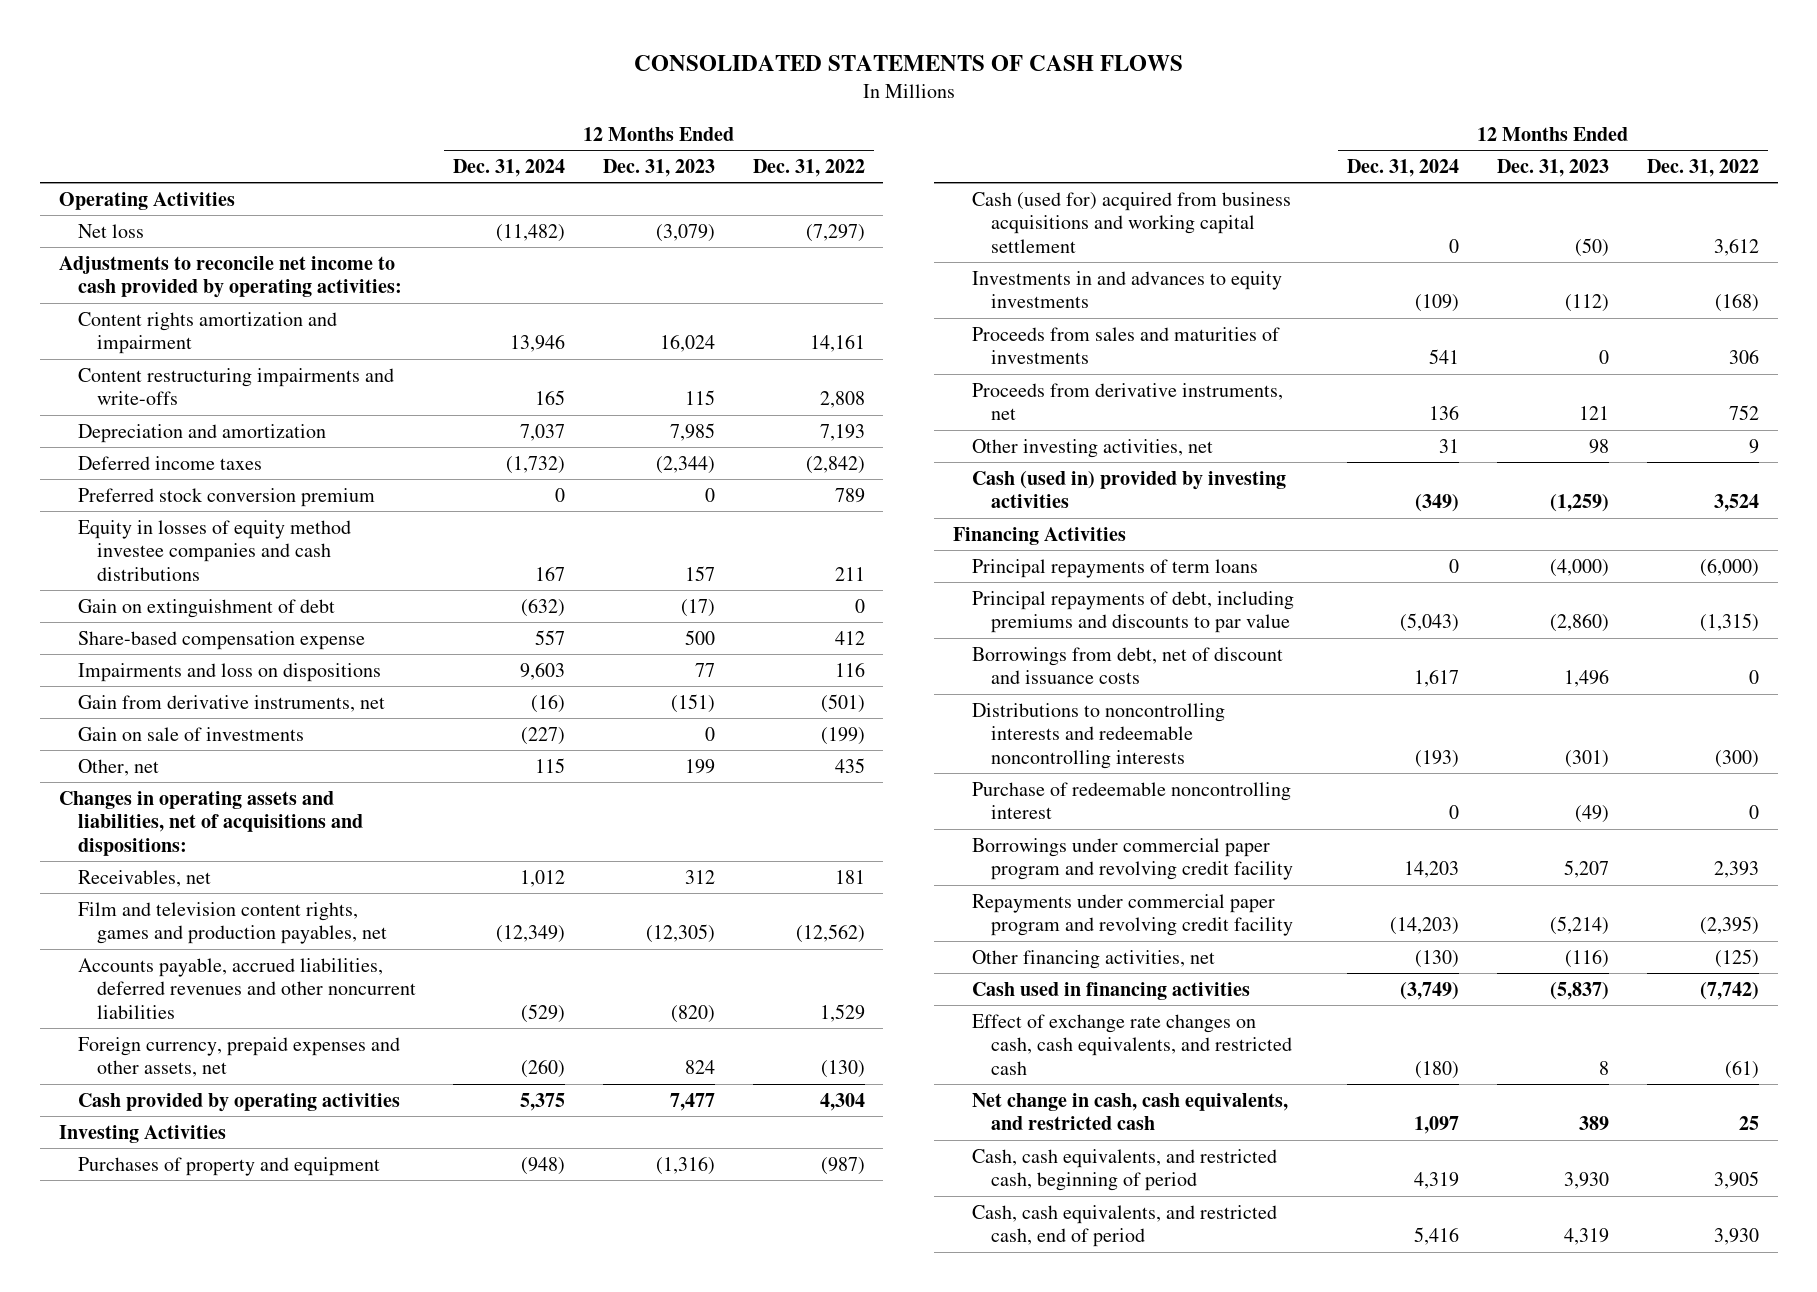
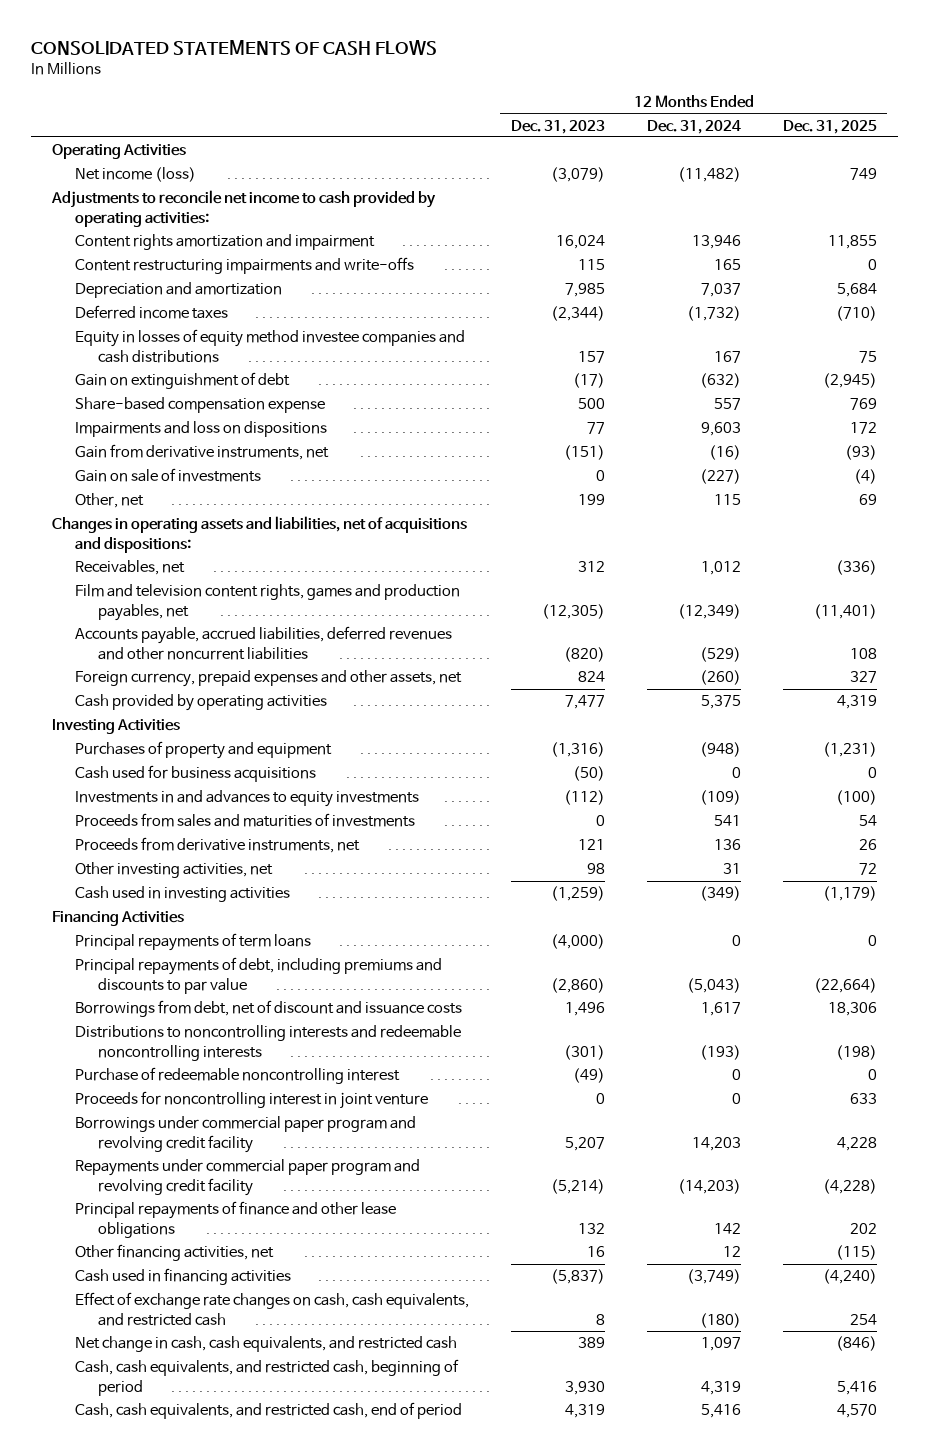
- | 12 Months Ended Dec. 31, 2024 | 12 Months Ended Dec. 31, 2023 | 12 Months Ended Dec. 31, 2022
+ | 12 Months Ended Dec. 31, 2023 | 12 Months Ended Dec. 31, 2024 | 12 Months Ended Dec. 31, 2025
- Net loss | (11,482) | (3,079) | (7,297)
+ Net income (loss) | (3,079) | (11,482) | 749
- Preferred stock conversion premium | 0 | 0 | 789
- Cash (used for) acquired from business acquisitions and working capital settlement | 0 | (50) | 3,612
+ Cash used for business acquisitions | (50) | 0 | 0
- Cash (used in) provided by investing activities | (349) | (1,259) | 3,524
+ Cash used in investing activities | (1,259) | (349) | (1,179)
+ Proceeds for noncontrolling interest in joint venture | 0 | 0 | 633
- Other financing activities, net | (130) | (116) | (125)
+ Principal repayments of finance and other lease obligations | 132 | 142 | 202
+ Other financing activities, net | 16 | 12 | (115)

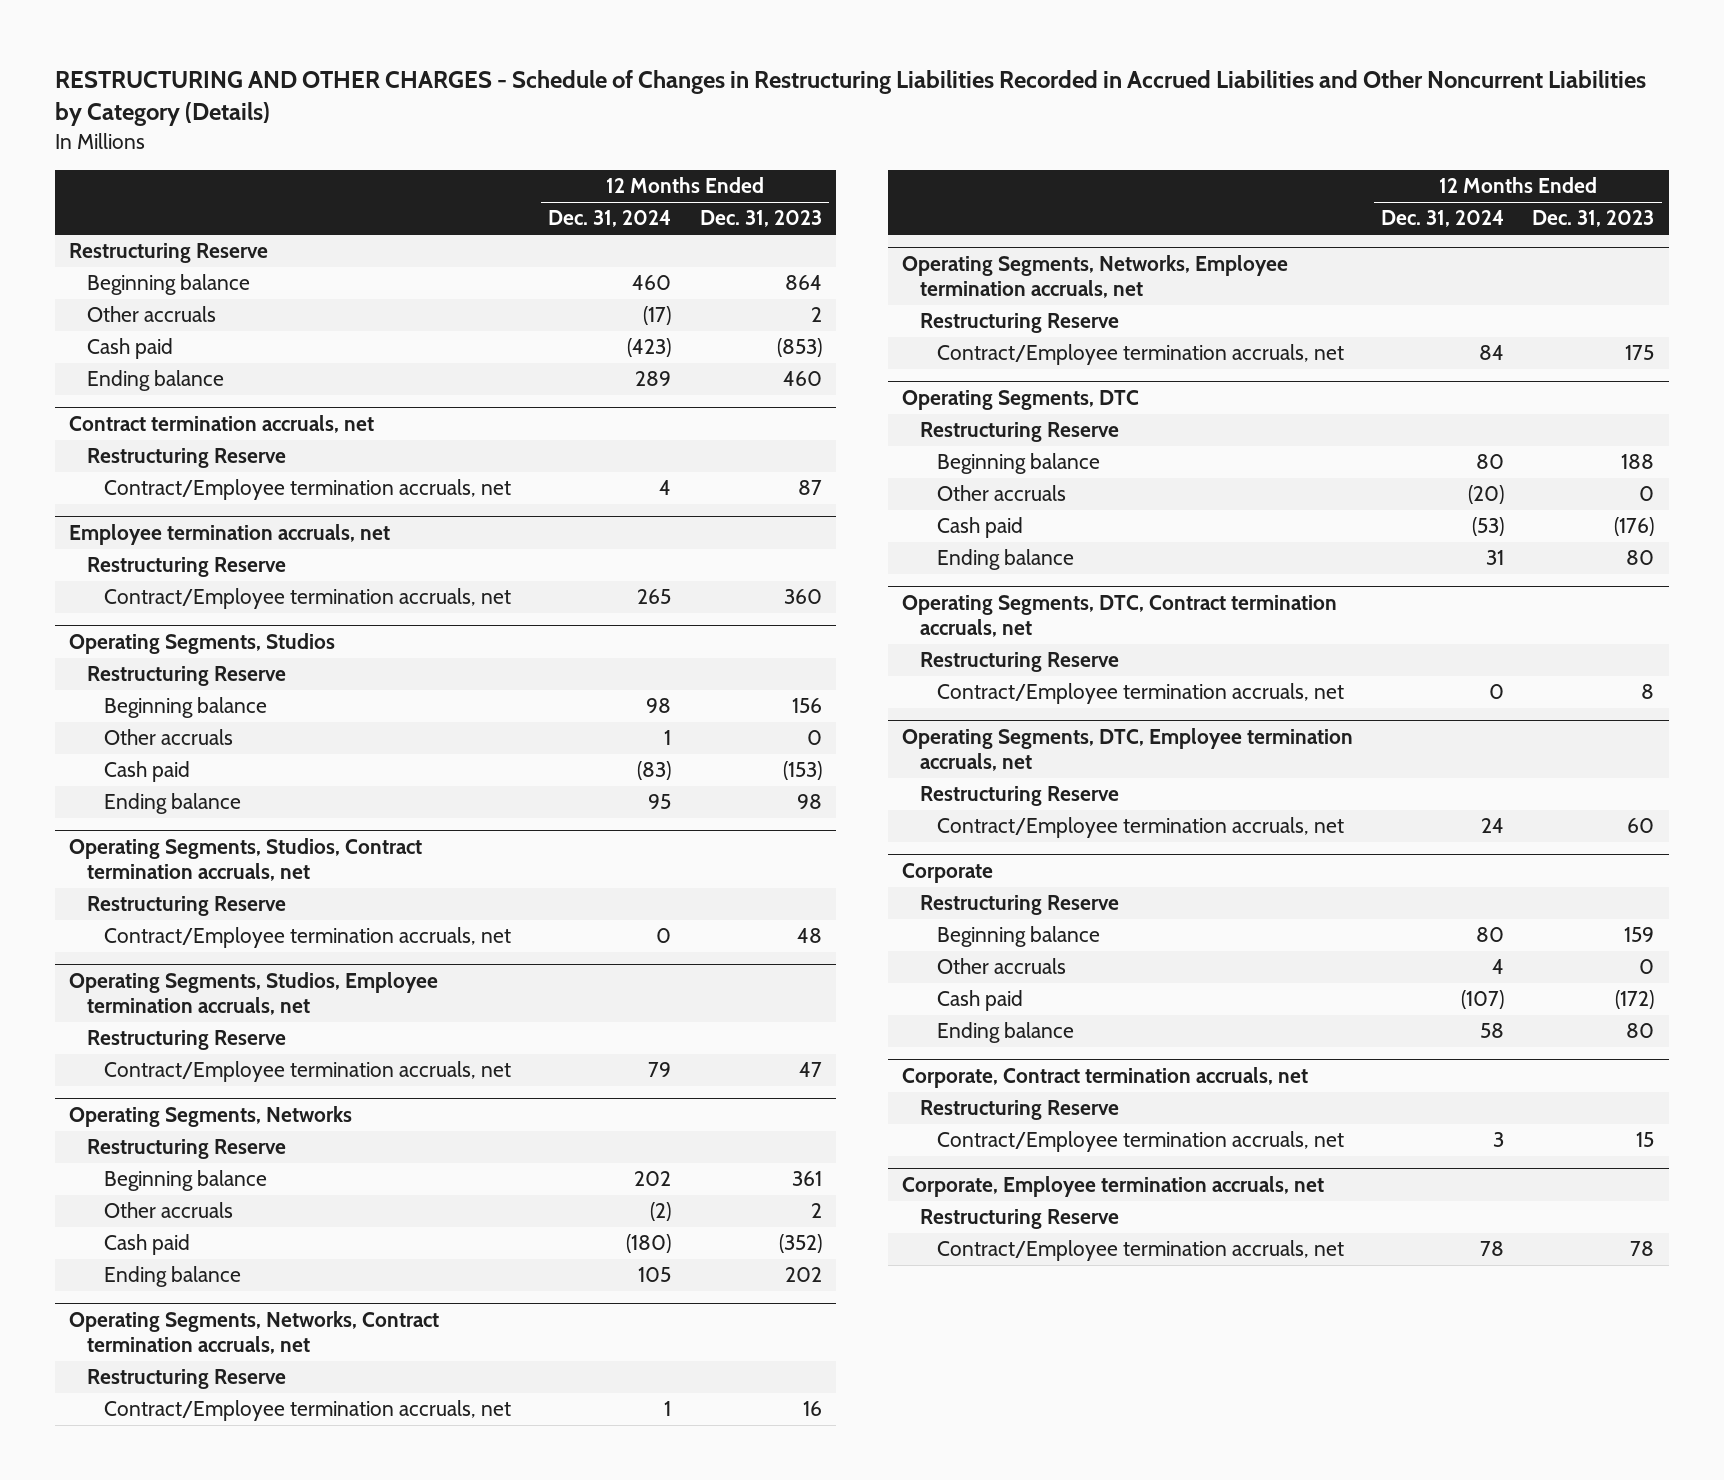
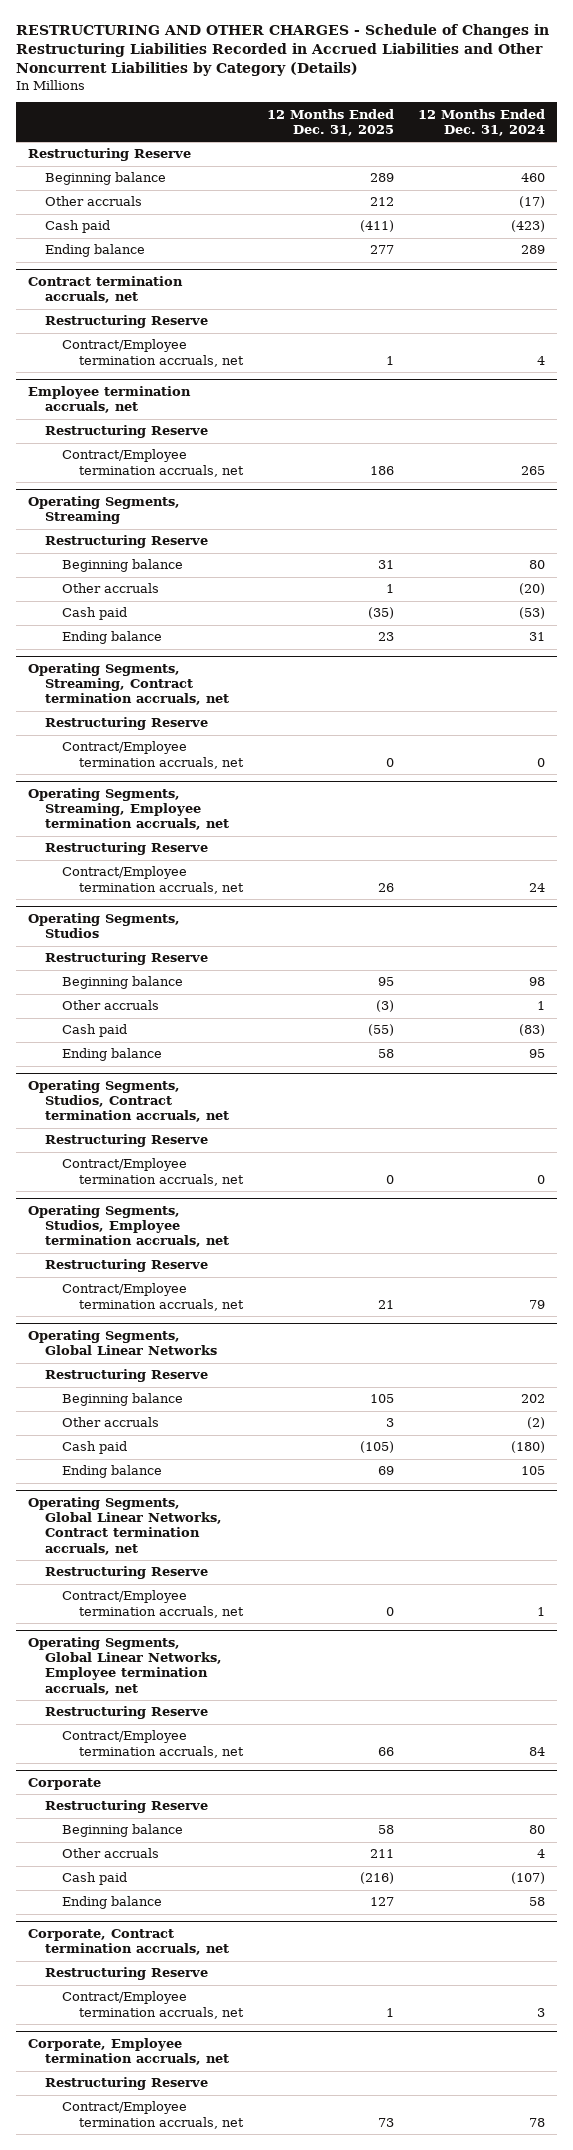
- | 12 Months Ended Dec. 31, 2024 | 12 Months Ended Dec. 31, 2023
+ | 12 Months Ended Dec. 31, 2025 | 12 Months Ended Dec. 31, 2024
+ Operating Segments, Streaming
+ Restructuring Reserve
+ Beginning balance | 31 | 80
+ Other accruals | 1 | (20)
+ Cash paid | (35) | (53)
+ Ending balance | 23 | 31
+ Operating Segments, Streaming, Contract termination accruals, net
+ Restructuring Reserve
+ Contract/Employee termination accruals, net | 0 | 0
+ Operating Segments, Streaming, Employee termination accruals, net
+ Restructuring Reserve
+ Contract/Employee termination accruals, net | 26 | 24
- Operating Segments, Networks
+ Operating Segments, Global Linear Networks
- Operating Segments, Networks, Contract termination accruals, net
+ Operating Segments, Global Linear Networks, Contract termination accruals, net
- Operating Segments, Networks, Employee termination accruals, net
+ Operating Segments, Global Linear Networks, Employee termination accruals, net
- Operating Segments, DTC
- Restructuring Reserve
- Beginning balance | 80 | 188
- Other accruals | (20) | 0
- Cash paid | (53) | (176)
- Ending balance | 31 | 80
- Operating Segments, DTC, Contract termination accruals, net
- Restructuring Reserve
- Contract/Employee termination accruals, net | 0 | 8
- Operating Segments, DTC, Employee termination accruals, net
- Restructuring Reserve
- Contract/Employee termination accruals, net | 24 | 60

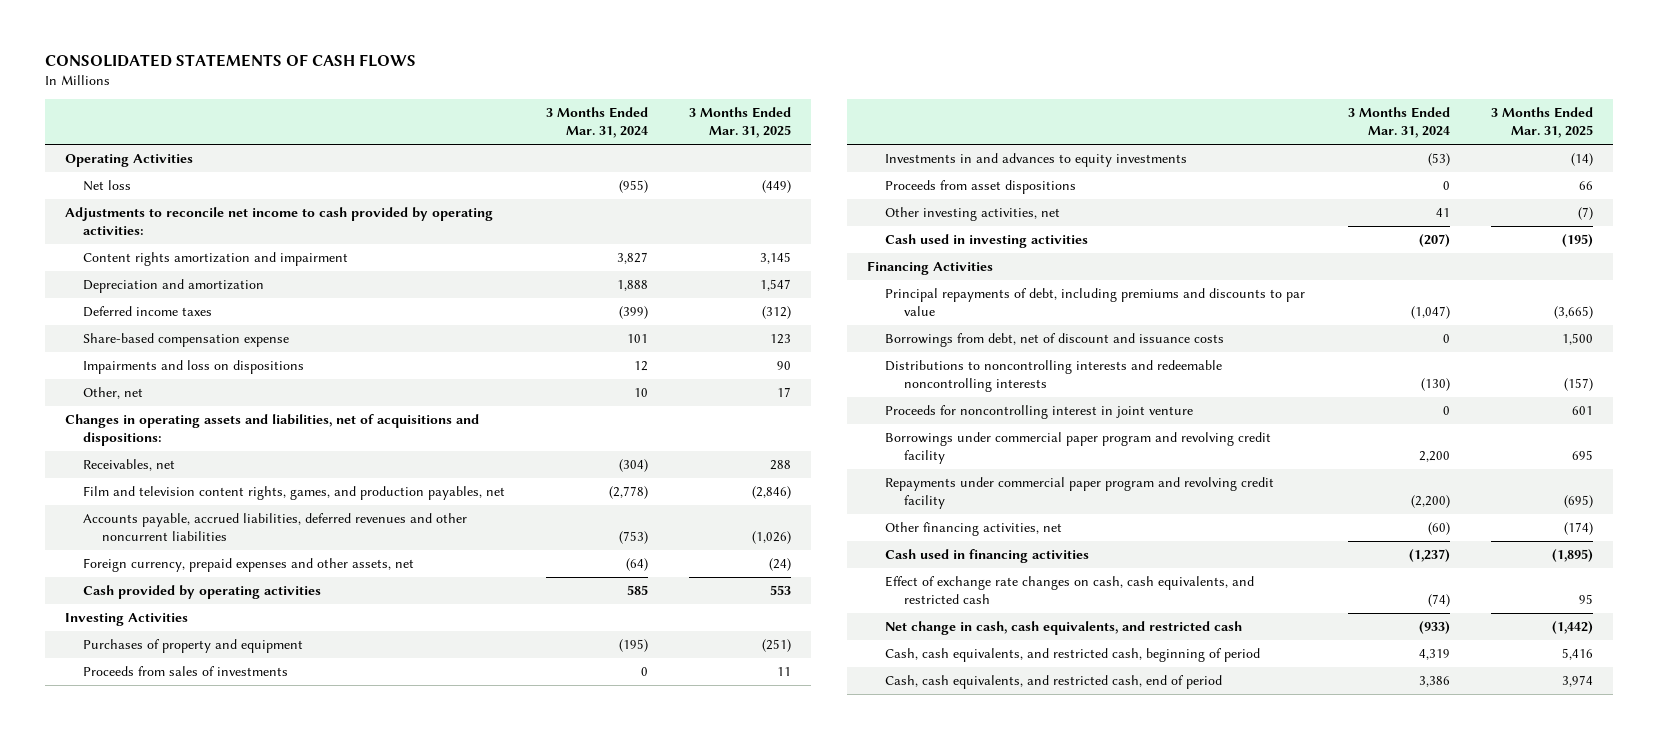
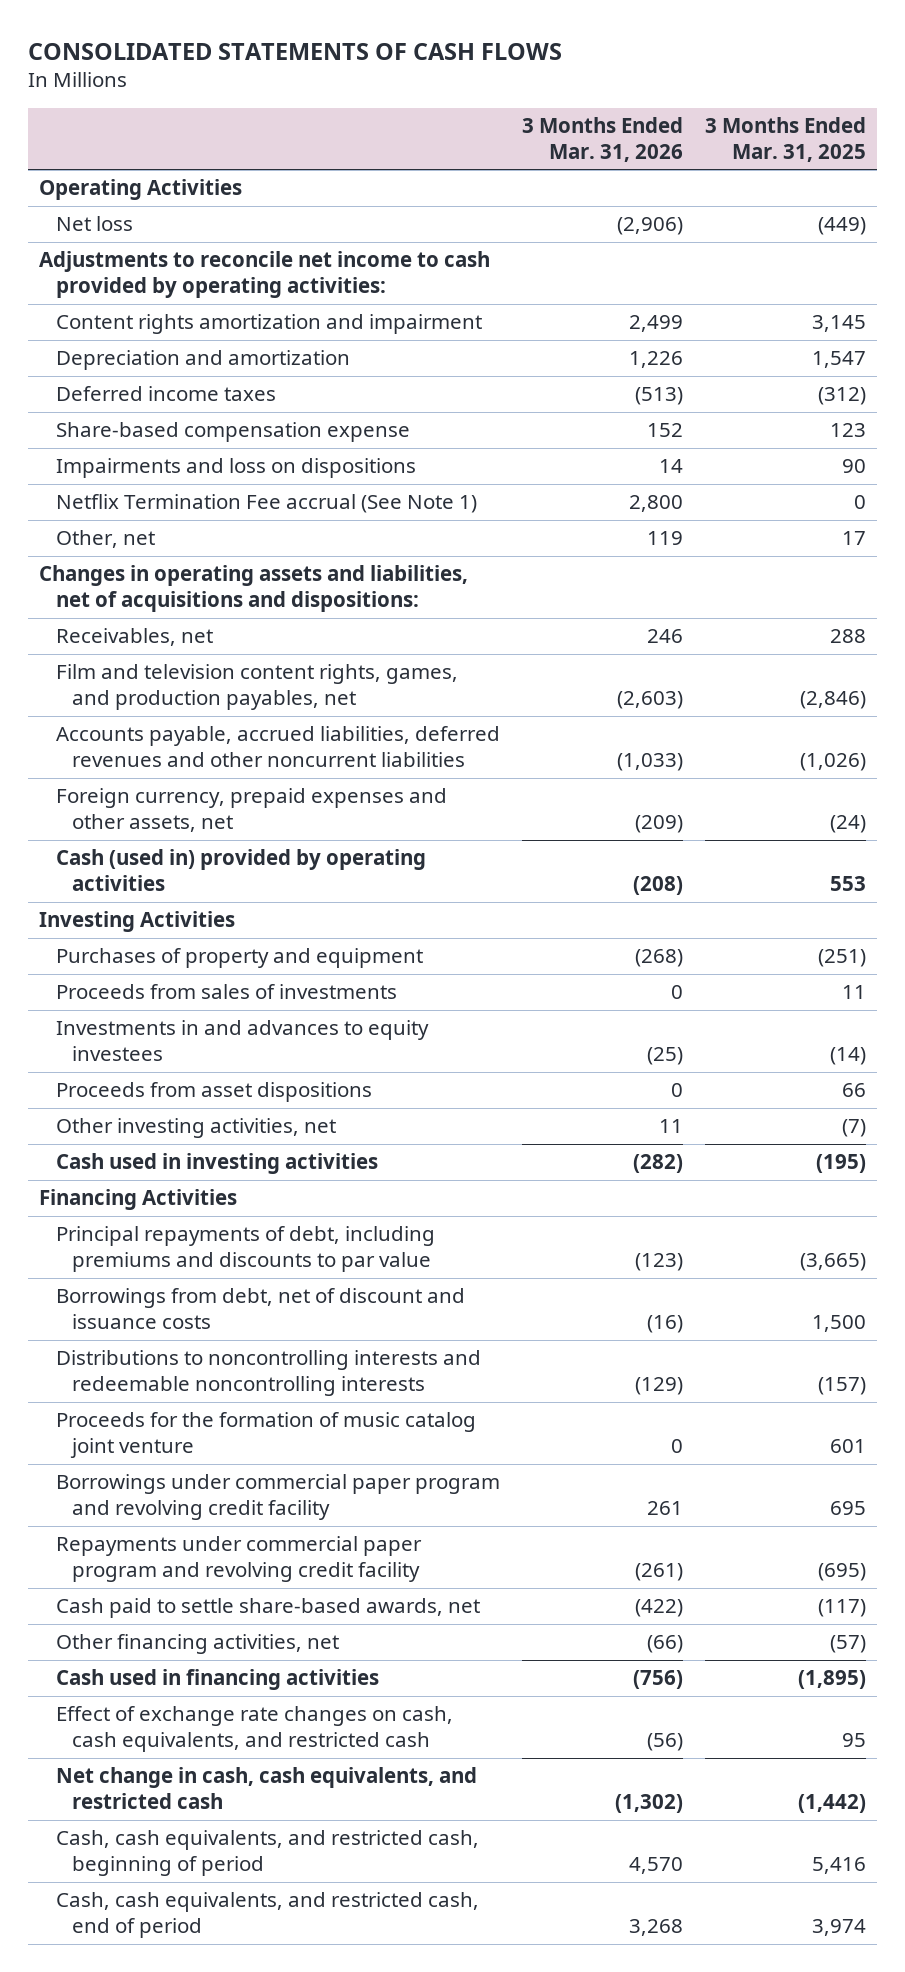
- | 3 Months Ended Mar. 31, 2024 | 3 Months Ended Mar. 31, 2025
+ | 3 Months Ended Mar. 31, 2026 | 3 Months Ended Mar. 31, 2025
+ Netflix Termination Fee accrual (See Note 1) | 2,800 | 0
- Cash provided by operating activities | 585 | 553
+ Cash (used in) provided by operating activities | (208) | 553
- Investments in and advances to equity investments | (53) | (14)
+ Investments in and advances to equity investees | (25) | (14)
- Proceeds for noncontrolling interest in joint venture | 0 | 601
+ Proceeds for the formation of music catalog joint venture | 0 | 601
- Other financing activities, net | (60) | (174)
+ Cash paid to settle share-based awards, net | (422) | (117)
+ Other financing activities, net | (66) | (57)

